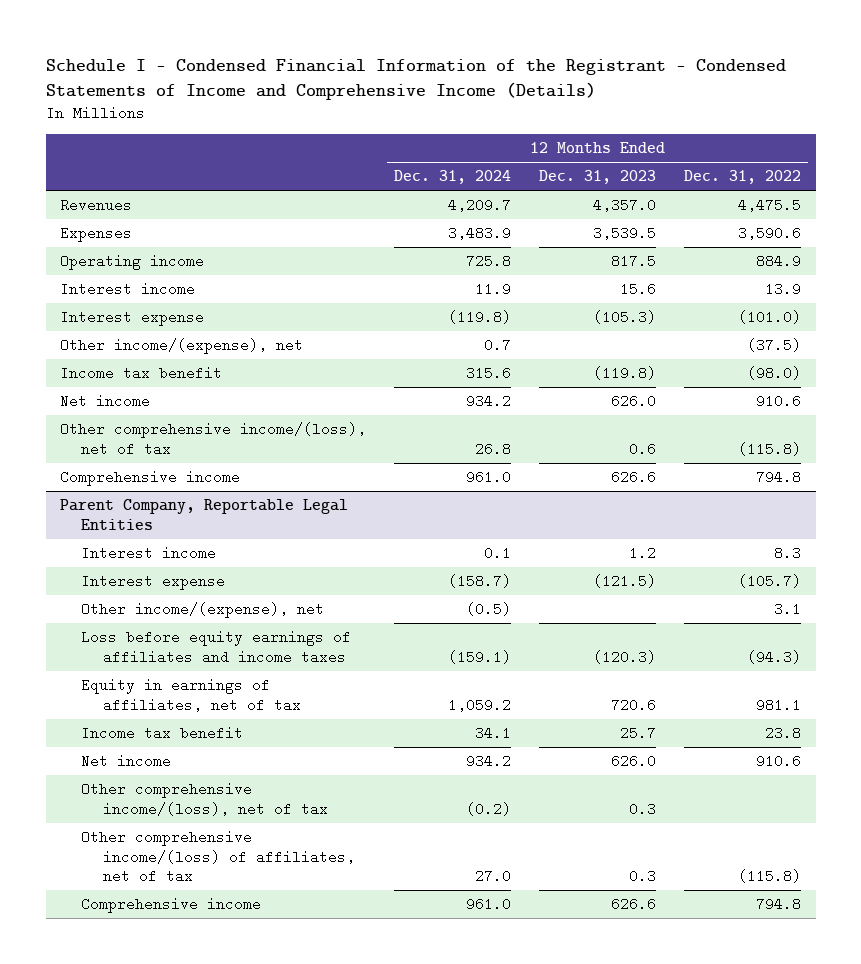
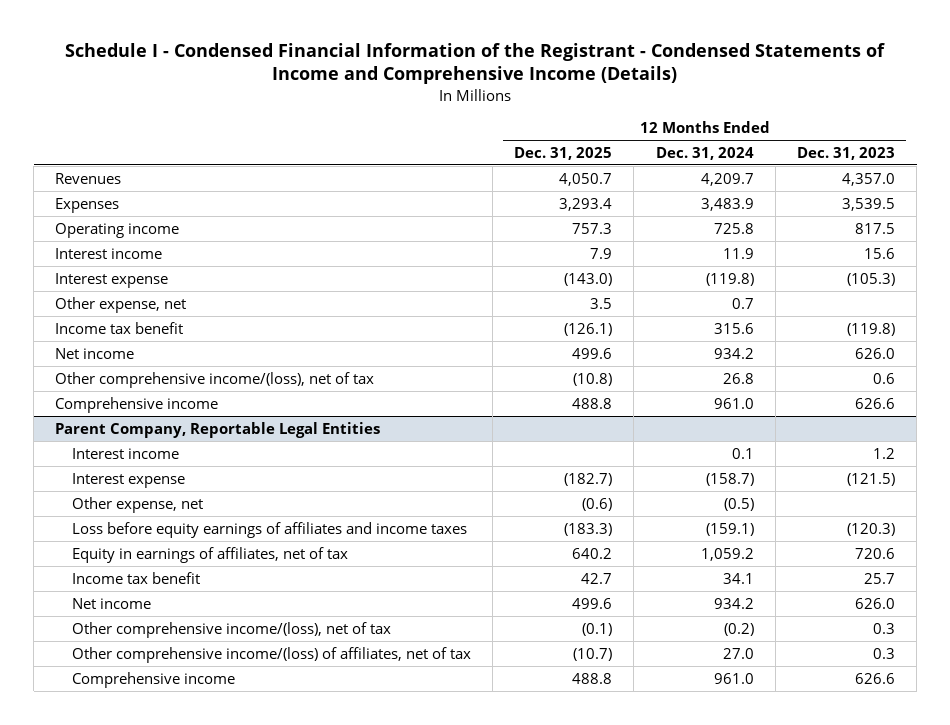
- | 12 Months Ended Dec. 31, 2024 | 12 Months Ended Dec. 31, 2023 | 12 Months Ended Dec. 31, 2022
+ | 12 Months Ended Dec. 31, 2025 | 12 Months Ended Dec. 31, 2024 | 12 Months Ended Dec. 31, 2023
- Other income/(expense), net | 0.7 | | (37.5)
+ Other expense, net | 3.5 | 0.7 |
@ Parent Company, Reportable Legal Entities
- Other income/(expense), net | (0.5) | | 3.1
+ Other expense, net | (0.6) | (0.5) |

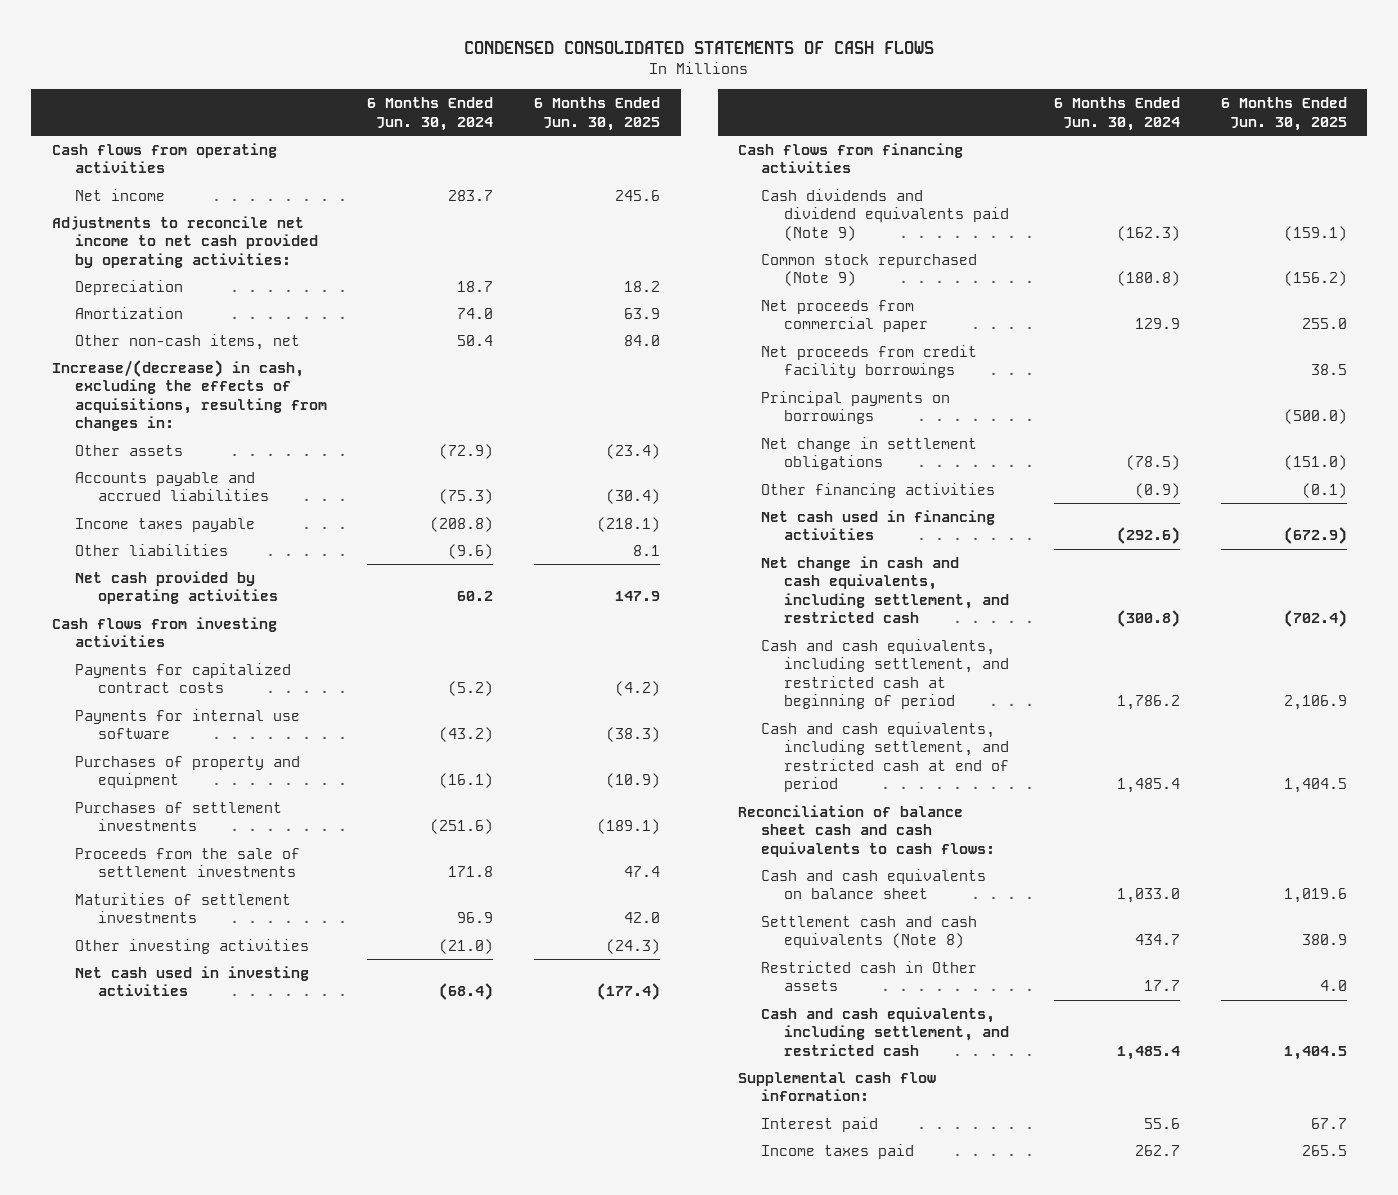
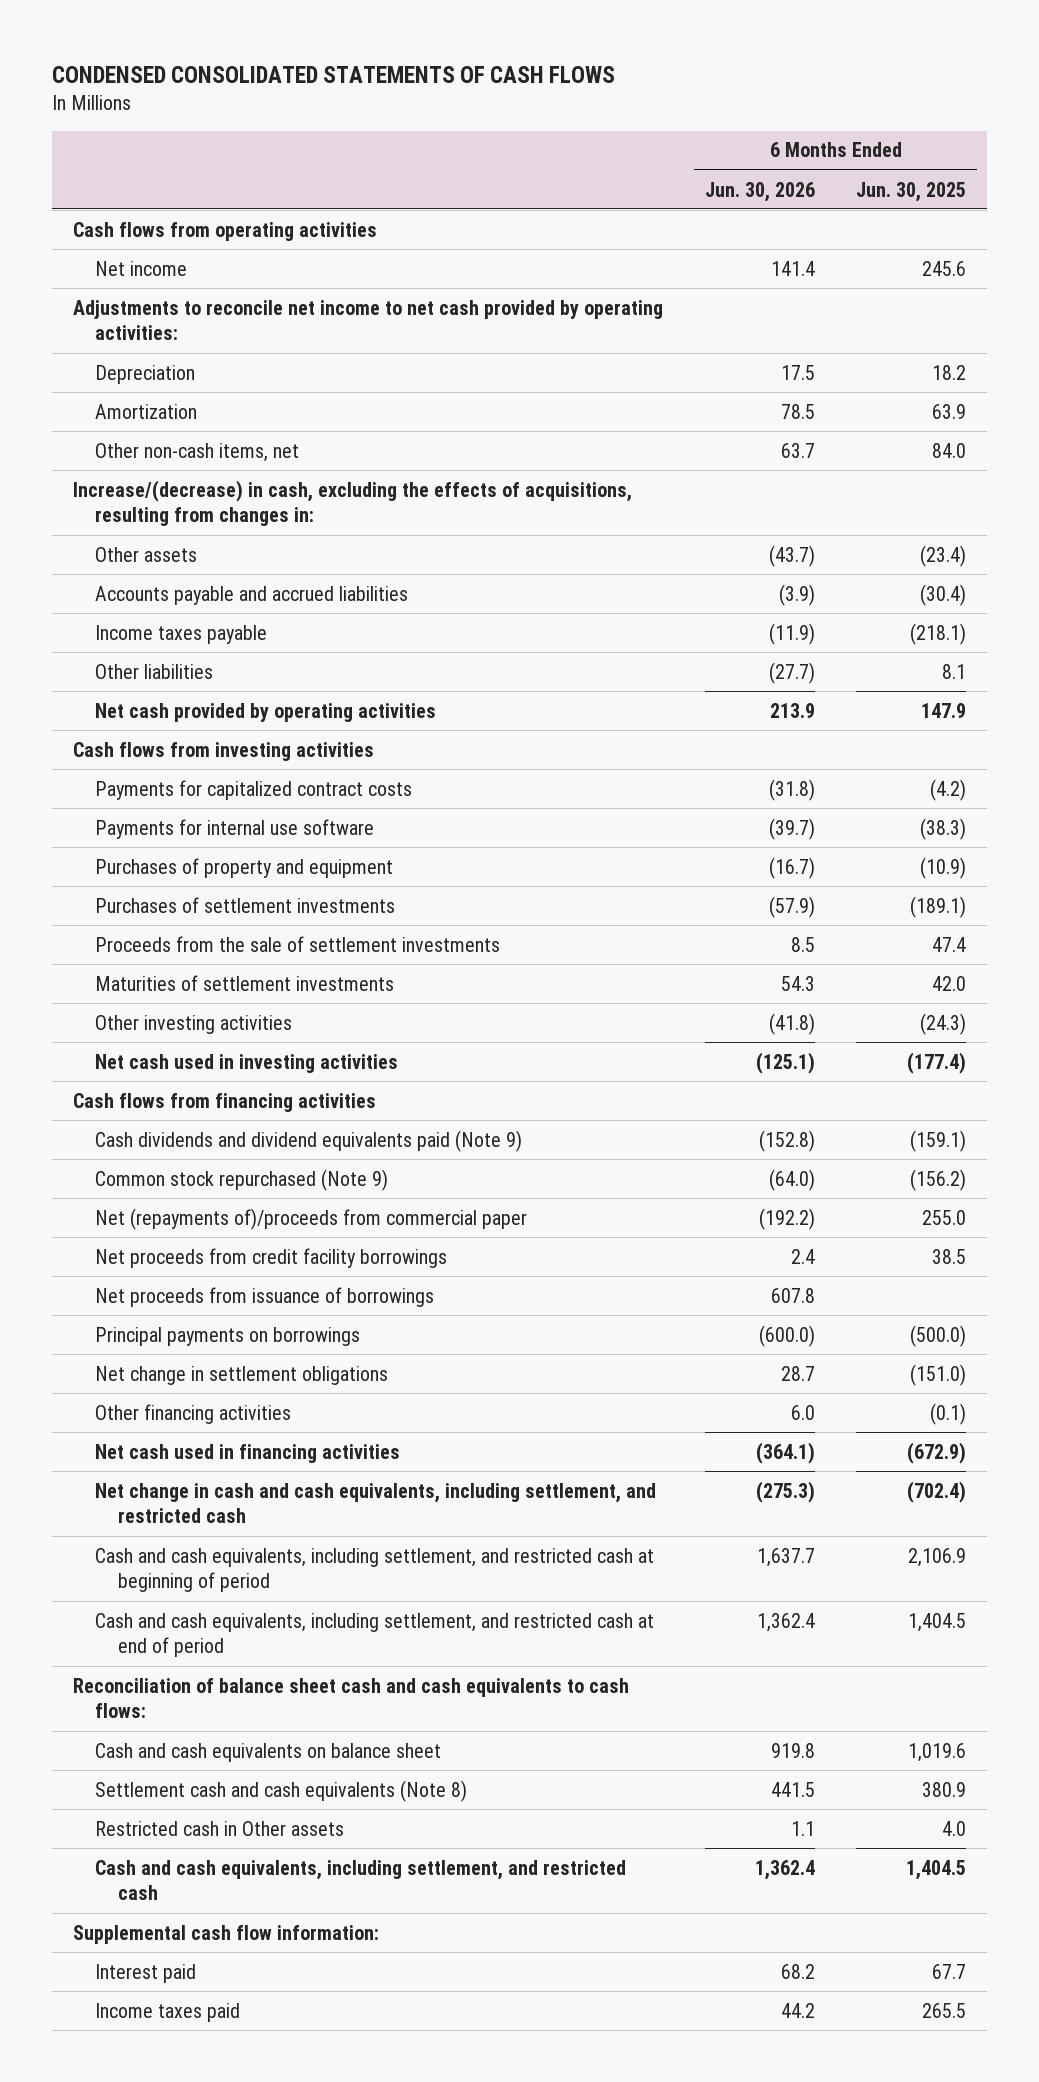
- | 6 Months Ended Jun. 30, 2024 | 6 Months Ended Jun. 30, 2025
+ | 6 Months Ended Jun. 30, 2026 | 6 Months Ended Jun. 30, 2025
- Net proceeds from commercial paper | 129.9 | 255.0
+ Net (repayments of)/proceeds from commercial paper | (192.2) | 255.0
+ Net proceeds from issuance of borrowings | 607.8 |

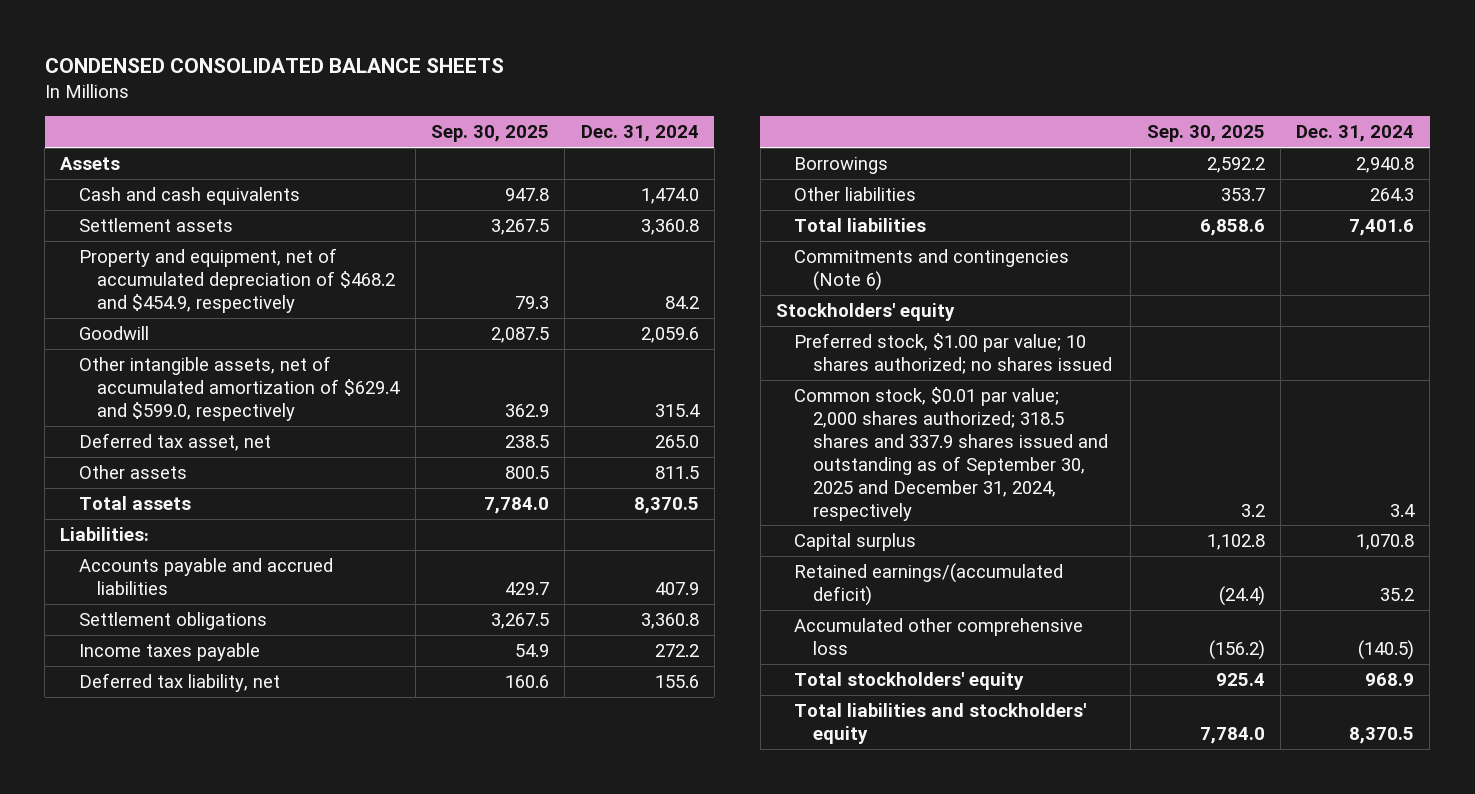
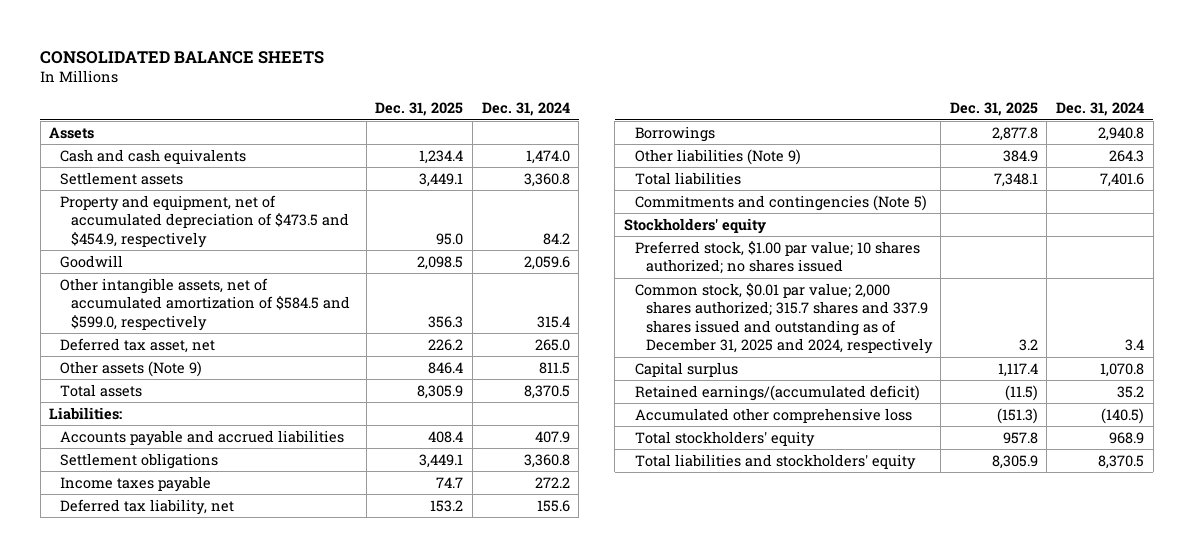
- CONDENSED CONSOLIDATED BALANCE SHEETS
+ CONSOLIDATED BALANCE SHEETS
- | Sep. 30, 2025 | Dec. 31, 2024
+ | Dec. 31, 2025 | Dec. 31, 2024
- Property and equipment, net of accumulated depreciation of $468.2 and $454.9, respectively | 79.3 | 84.2
+ Property and equipment, net of accumulated depreciation of $473.5 and $454.9, respectively | 95.0 | 84.2
- Other intangible assets, net of accumulated amortization of $629.4 and $599.0, respectively | 362.9 | 315.4
+ Other intangible assets, net of accumulated amortization of $584.5 and $599.0, respectively | 356.3 | 315.4
- Other assets | 800.5 | 811.5
+ Other assets (Note 9) | 846.4 | 811.5
- Other liabilities | 353.7 | 264.3
+ Other liabilities (Note 9) | 384.9 | 264.3
- Commitments and contingencies (Note 6)
+ Commitments and contingencies (Note 5)
- Common stock, $0.01 par value; 2,000 shares authorized; 318.5 shares and 337.9 shares issued and outstanding as of September 30, 2025 and December 31, 2024, respectively | 3.2 | 3.4
+ Common stock, $0.01 par value; 2,000 shares authorized; 315.7 shares and 337.9 shares issued and outstanding as of December 31, 2025 and 2024, respectively | 3.2 | 3.4

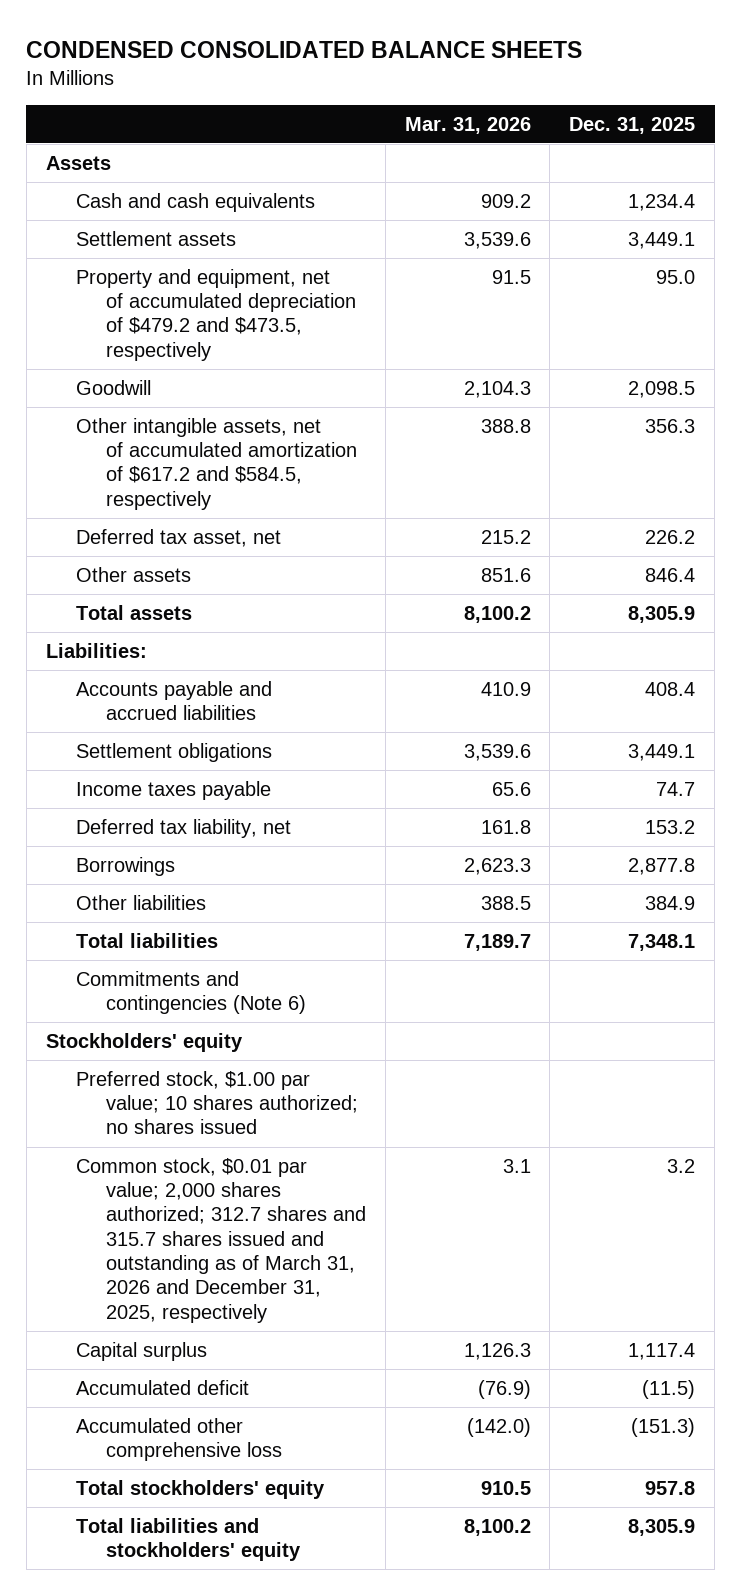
- CONSOLIDATED BALANCE SHEETS
+ CONDENSED CONSOLIDATED BALANCE SHEETS
- | Dec. 31, 2025 | Dec. 31, 2024
+ | Mar. 31, 2026 | Dec. 31, 2025
- Property and equipment, net of accumulated depreciation of $473.5 and $454.9, respectively | 95.0 | 84.2
+ Property and equipment, net of accumulated depreciation of $479.2 and $473.5, respectively | 91.5 | 95.0
- Other intangible assets, net of accumulated amortization of $584.5 and $599.0, respectively | 356.3 | 315.4
+ Other intangible assets, net of accumulated amortization of $617.2 and $584.5, respectively | 388.8 | 356.3
- Other assets (Note 9) | 846.4 | 811.5
+ Other assets | 851.6 | 846.4
- Other liabilities (Note 9) | 384.9 | 264.3
+ Other liabilities | 388.5 | 384.9
- Commitments and contingencies (Note 5)
+ Commitments and contingencies (Note 6)
- Common stock, $0.01 par value; 2,000 shares authorized; 315.7 shares and 337.9 shares issued and outstanding as of December 31, 2025 and 2024, respectively | 3.2 | 3.4
+ Common stock, $0.01 par value; 2,000 shares authorized; 312.7 shares and 315.7 shares issued and outstanding as of March 31, 2026 and December 31, 2025, respectively | 3.1 | 3.2
- Retained earnings/(accumulated deficit) | (11.5) | 35.2
+ Accumulated deficit | (76.9) | (11.5)

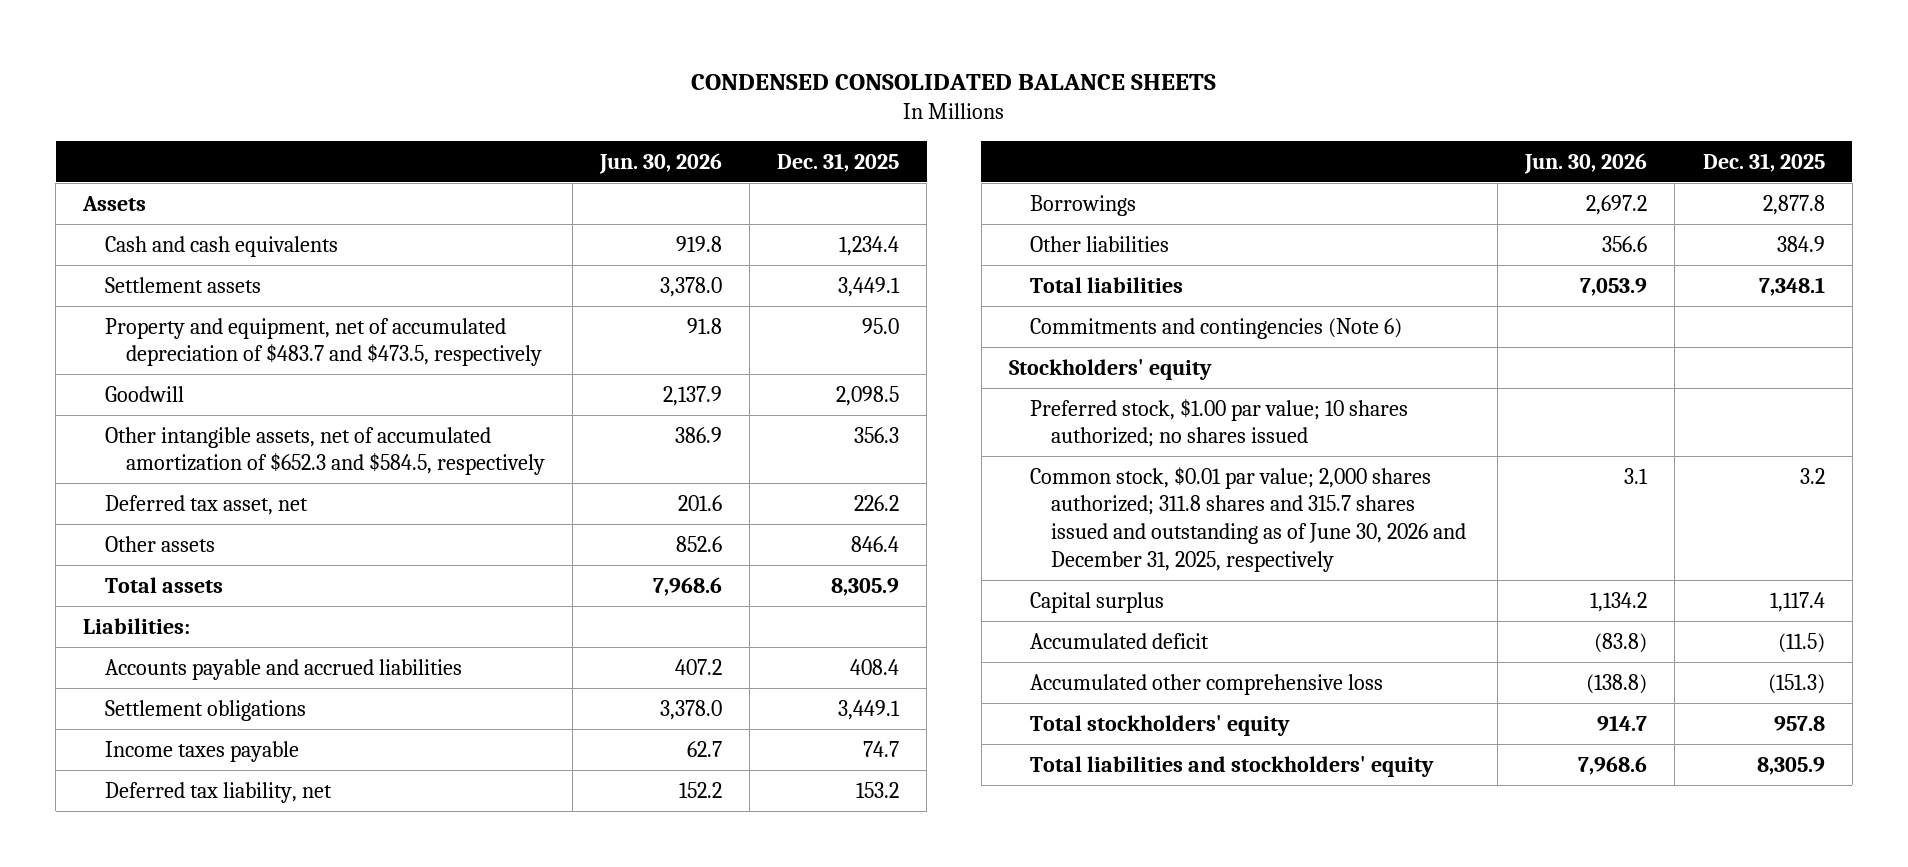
- | Mar. 31, 2026 | Dec. 31, 2025
+ | Jun. 30, 2026 | Dec. 31, 2025
- Property and equipment, net of accumulated depreciation of $479.2 and $473.5, respectively | 91.5 | 95.0
+ Property and equipment, net of accumulated depreciation of $483.7 and $473.5, respectively | 91.8 | 95.0
- Other intangible assets, net of accumulated amortization of $617.2 and $584.5, respectively | 388.8 | 356.3
+ Other intangible assets, net of accumulated amortization of $652.3 and $584.5, respectively | 386.9 | 356.3
- Common stock, $0.01 par value; 2,000 shares authorized; 312.7 shares and 315.7 shares issued and outstanding as of March 31, 2026 and December 31, 2025, respectively | 3.1 | 3.2
+ Common stock, $0.01 par value; 2,000 shares authorized; 311.8 shares and 315.7 shares issued and outstanding as of June 30, 2026 and December 31, 2025, respectively | 3.1 | 3.2

